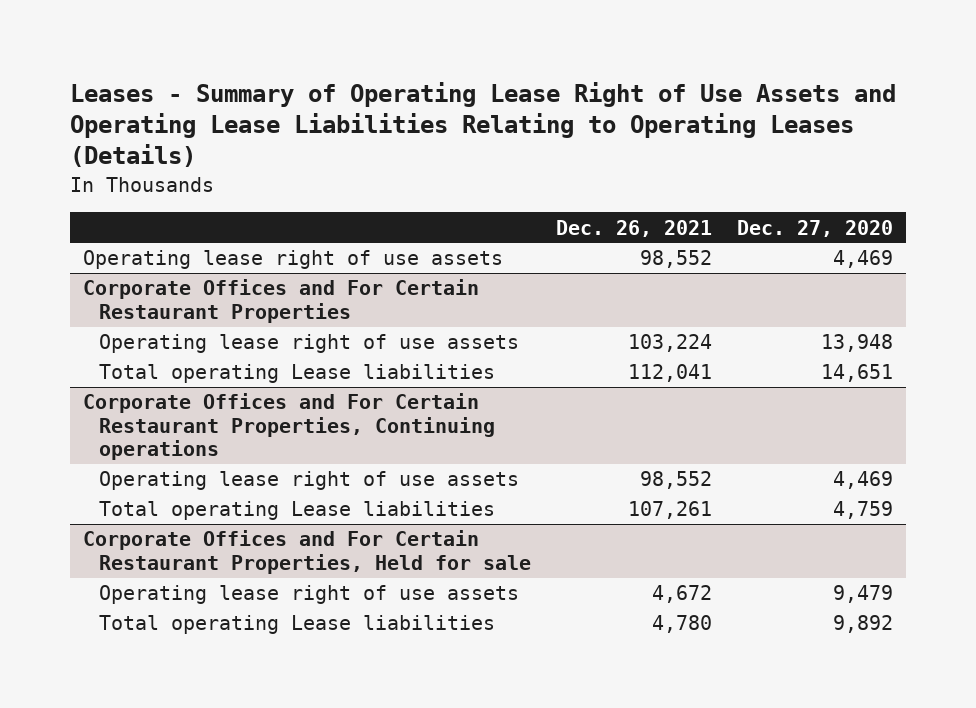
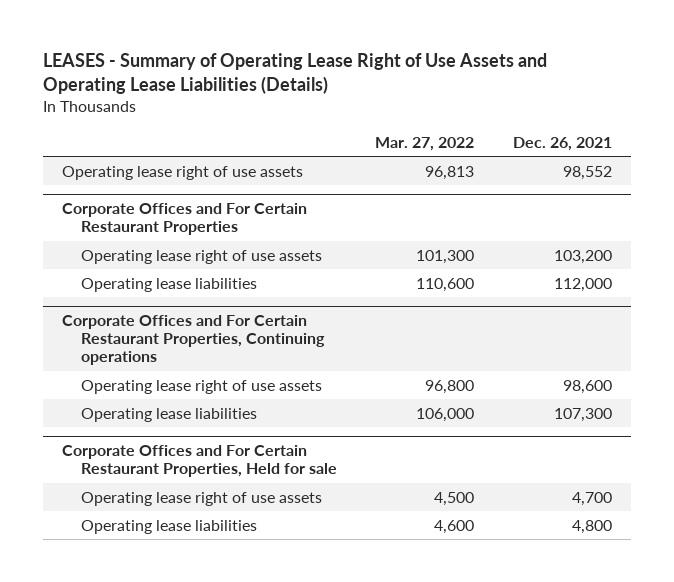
- Leases - Summary of Operating Lease Right of Use Assets and Operating Lease Liabilities Relating to Operating Leases (Details)
+ LEASES - Summary of Operating Lease Right of Use Assets and Operating Lease Liabilities (Details)
- | Dec. 26, 2021 | Dec. 27, 2020
+ | Mar. 27, 2022 | Dec. 26, 2021
@ Corporate Offices and For Certain Restaurant Properties
- Operating lease right of use assets | 103,224 | 13,948
- Total operating Lease liabilities | 112,041 | 14,651
+ Operating lease right of use assets | 101,300 | 103,200
+ Operating lease liabilities | 110,600 | 112,000
@ Corporate Offices and For Certain Restaurant Properties, Continuing operations
- Operating lease right of use assets | 98,552 | 4,469
- Total operating Lease liabilities | 107,261 | 4,759
+ Operating lease right of use assets | 96,800 | 98,600
+ Operating lease liabilities | 106,000 | 107,300
@ Corporate Offices and For Certain Restaurant Properties, Held for sale
- Operating lease right of use assets | 4,672 | 9,479
- Total operating Lease liabilities | 4,780 | 9,892
+ Operating lease right of use assets | 4,500 | 4,700
+ Operating lease liabilities | 4,600 | 4,800

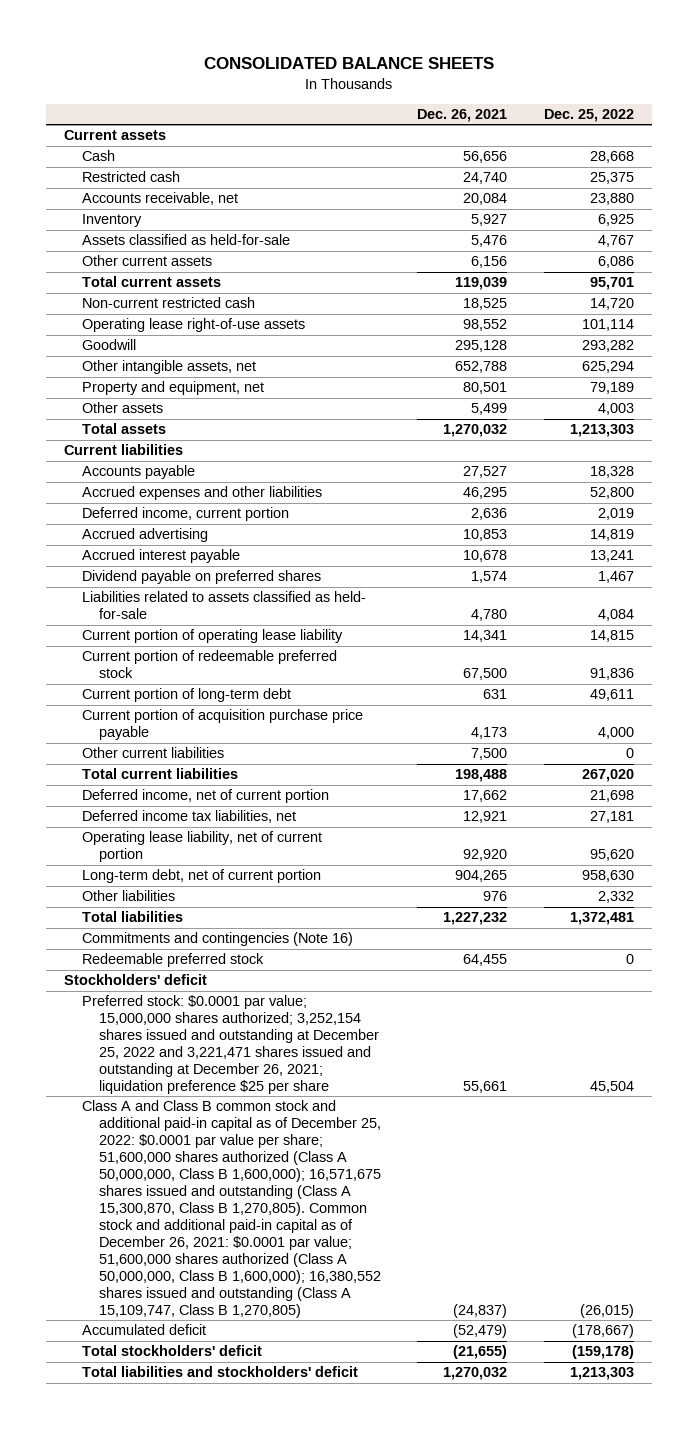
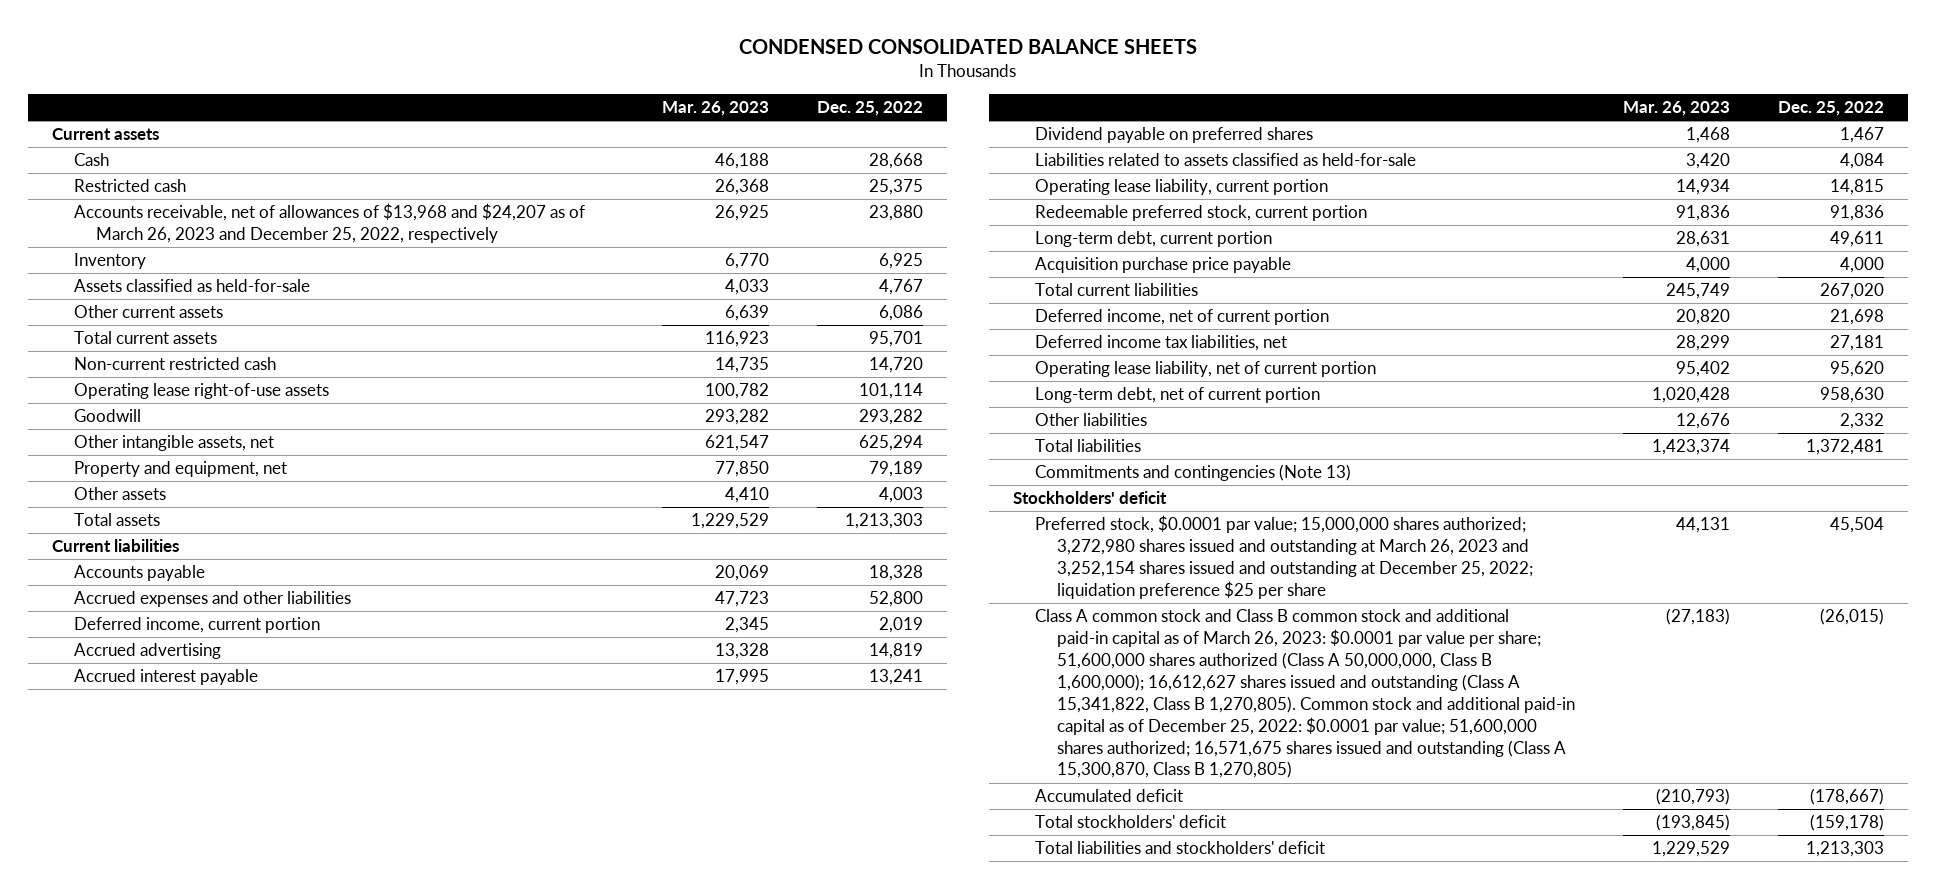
- CONSOLIDATED BALANCE SHEETS
+ CONDENSED CONSOLIDATED BALANCE SHEETS
- | Dec. 26, 2021 | Dec. 25, 2022
+ | Mar. 26, 2023 | Dec. 25, 2022
- Accounts receivable, net | 20,084 | 23,880
+ Accounts receivable, net of allowances of $13,968 and $24,207 as of March 26, 2023 and December 25, 2022, respectively | 26,925 | 23,880
- Liabilities related to assets classified as held- for-sale | 4,780 | 4,084
- Current portion of operating lease liability | 14,341 | 14,815
- Current portion of redeemable preferred stock | 67,500 | 91,836
- Current portion of long-term debt | 631 | 49,611
- Current portion of acquisition purchase price payable | 4,173 | 4,000
- Other current liabilities | 7,500 | 0
+ Liabilities related to assets classified as held-for-sale | 3,420 | 4,084
+ Operating lease liability, current portion | 14,934 | 14,815
+ Redeemable preferred stock, current portion | 91,836 | 91,836
+ Long-term debt, current portion | 28,631 | 49,611
+ Acquisition purchase price payable | 4,000 | 4,000
- Commitments and contingencies (Note 16)
- Redeemable preferred stock | 64,455 | 0
+ Commitments and contingencies (Note 13)
- Preferred stock: $0.0001 par value; 15,000,000 shares authorized; 3,252,154 shares issued and outstanding at December 25, 2022 and 3,221,471 shares issued and outstanding at December 26, 2021; liquidation preference $25 per share | 55,661 | 45,504
- Class A and Class B common stock and additional paid-in capital as of December 25, 2022: $0.0001 par value per share; 51,600,000 shares authorized (Class A 50,000,000, Class B 1,600,000); 16,571,675 shares issued and outstanding (Class A 15,300,870, Class B 1,270,805). Common stock and additional paid-in capital as of December 26, 2021: $0.0001 par value; 51,600,000 shares authorized (Class A 50,000,000, Class B 1,600,000); 16,380,552 shares issued and outstanding (Class A 15,109,747, Class B 1,270,805) | (24,837) | (26,015)
+ Preferred stock, $0.0001 par value; 15,000,000 shares authorized; 3,272,980 shares issued and outstanding at March 26, 2023 and 3,252,154 shares issued and outstanding at December 25, 2022; liquidation preference $25 per share | 44,131 | 45,504
+ Class A common stock and Class B common stock and additional paid-in capital as of March 26, 2023: $0.0001 par value per share; 51,600,000 shares authorized (Class A 50,000,000, Class B 1,600,000); 16,612,627 shares issued and outstanding (Class A 15,341,822, Class B 1,270,805). Common stock and additional paid-in capital as of December 25, 2022: $0.0001 par value; 51,600,000 shares authorized; 16,571,675 shares issued and outstanding (Class A 15,300,870, Class B 1,270,805) | (27,183) | (26,015)

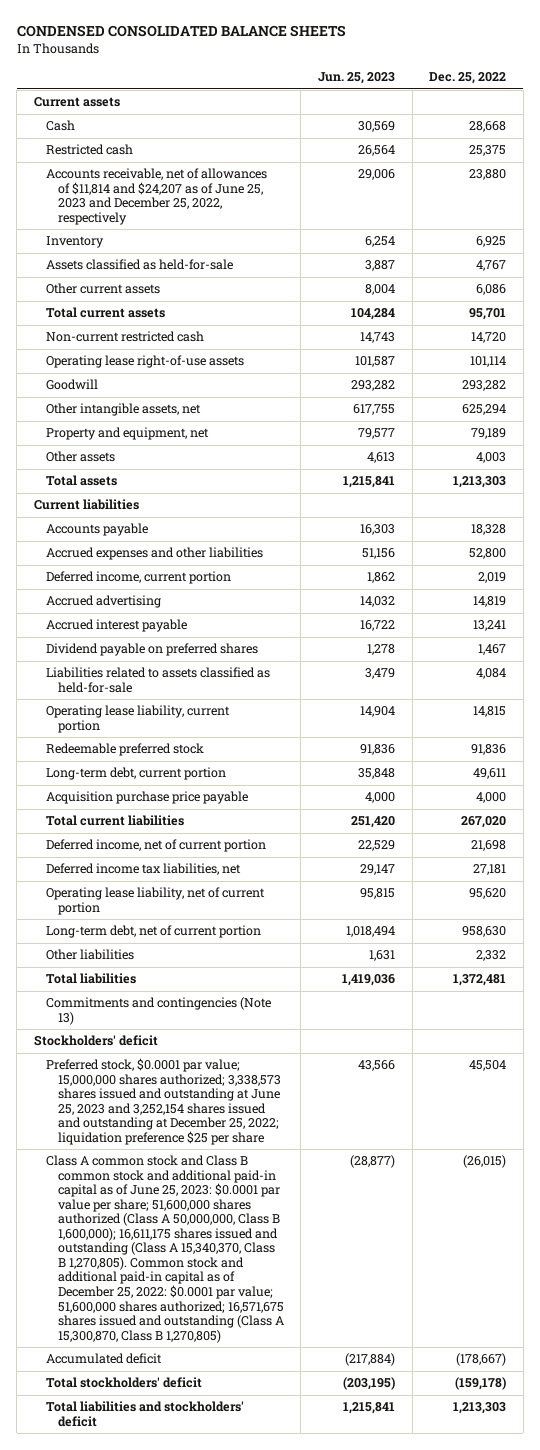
- | Mar. 26, 2023 | Dec. 25, 2022
+ | Jun. 25, 2023 | Dec. 25, 2022
- Accounts receivable, net of allowances of $13,968 and $24,207 as of March 26, 2023 and December 25, 2022, respectively | 26,925 | 23,880
+ Accounts receivable, net of allowances of $11,814 and $24,207 as of June 25, 2023 and December 25, 2022, respectively | 29,006 | 23,880
- Redeemable preferred stock, current portion | 91,836 | 91,836
+ Redeemable preferred stock | 91,836 | 91,836
- Preferred stock, $0.0001 par value; 15,000,000 shares authorized; 3,272,980 shares issued and outstanding at March 26, 2023 and 3,252,154 shares issued and outstanding at December 25, 2022; liquidation preference $25 per share | 44,131 | 45,504
- Class A common stock and Class B common stock and additional paid-in capital as of March 26, 2023: $0.0001 par value per share; 51,600,000 shares authorized (Class A 50,000,000, Class B 1,600,000); 16,612,627 shares issued and outstanding (Class A 15,341,822, Class B 1,270,805). Common stock and additional paid-in capital as of December 25, 2022: $0.0001 par value; 51,600,000 shares authorized; 16,571,675 shares issued and outstanding (Class A 15,300,870, Class B 1,270,805) | (27,183) | (26,015)
+ Preferred stock, $0.0001 par value; 15,000,000 shares authorized; 3,338,573 shares issued and outstanding at June 25, 2023 and 3,252,154 shares issued and outstanding at December 25, 2022; liquidation preference $25 per share | 43,566 | 45,504
+ Class A common stock and Class B common stock and additional paid-in capital as of June 25, 2023: $0.0001 par value per share; 51,600,000 shares authorized (Class A 50,000,000, Class B 1,600,000); 16,611,175 shares issued and outstanding (Class A 15,340,370, Class B 1,270,805). Common stock and additional paid-in capital as of December 25, 2022: $0.0001 par value; 51,600,000 shares authorized; 16,571,675 shares issued and outstanding (Class A 15,300,870, Class B 1,270,805) | (28,877) | (26,015)

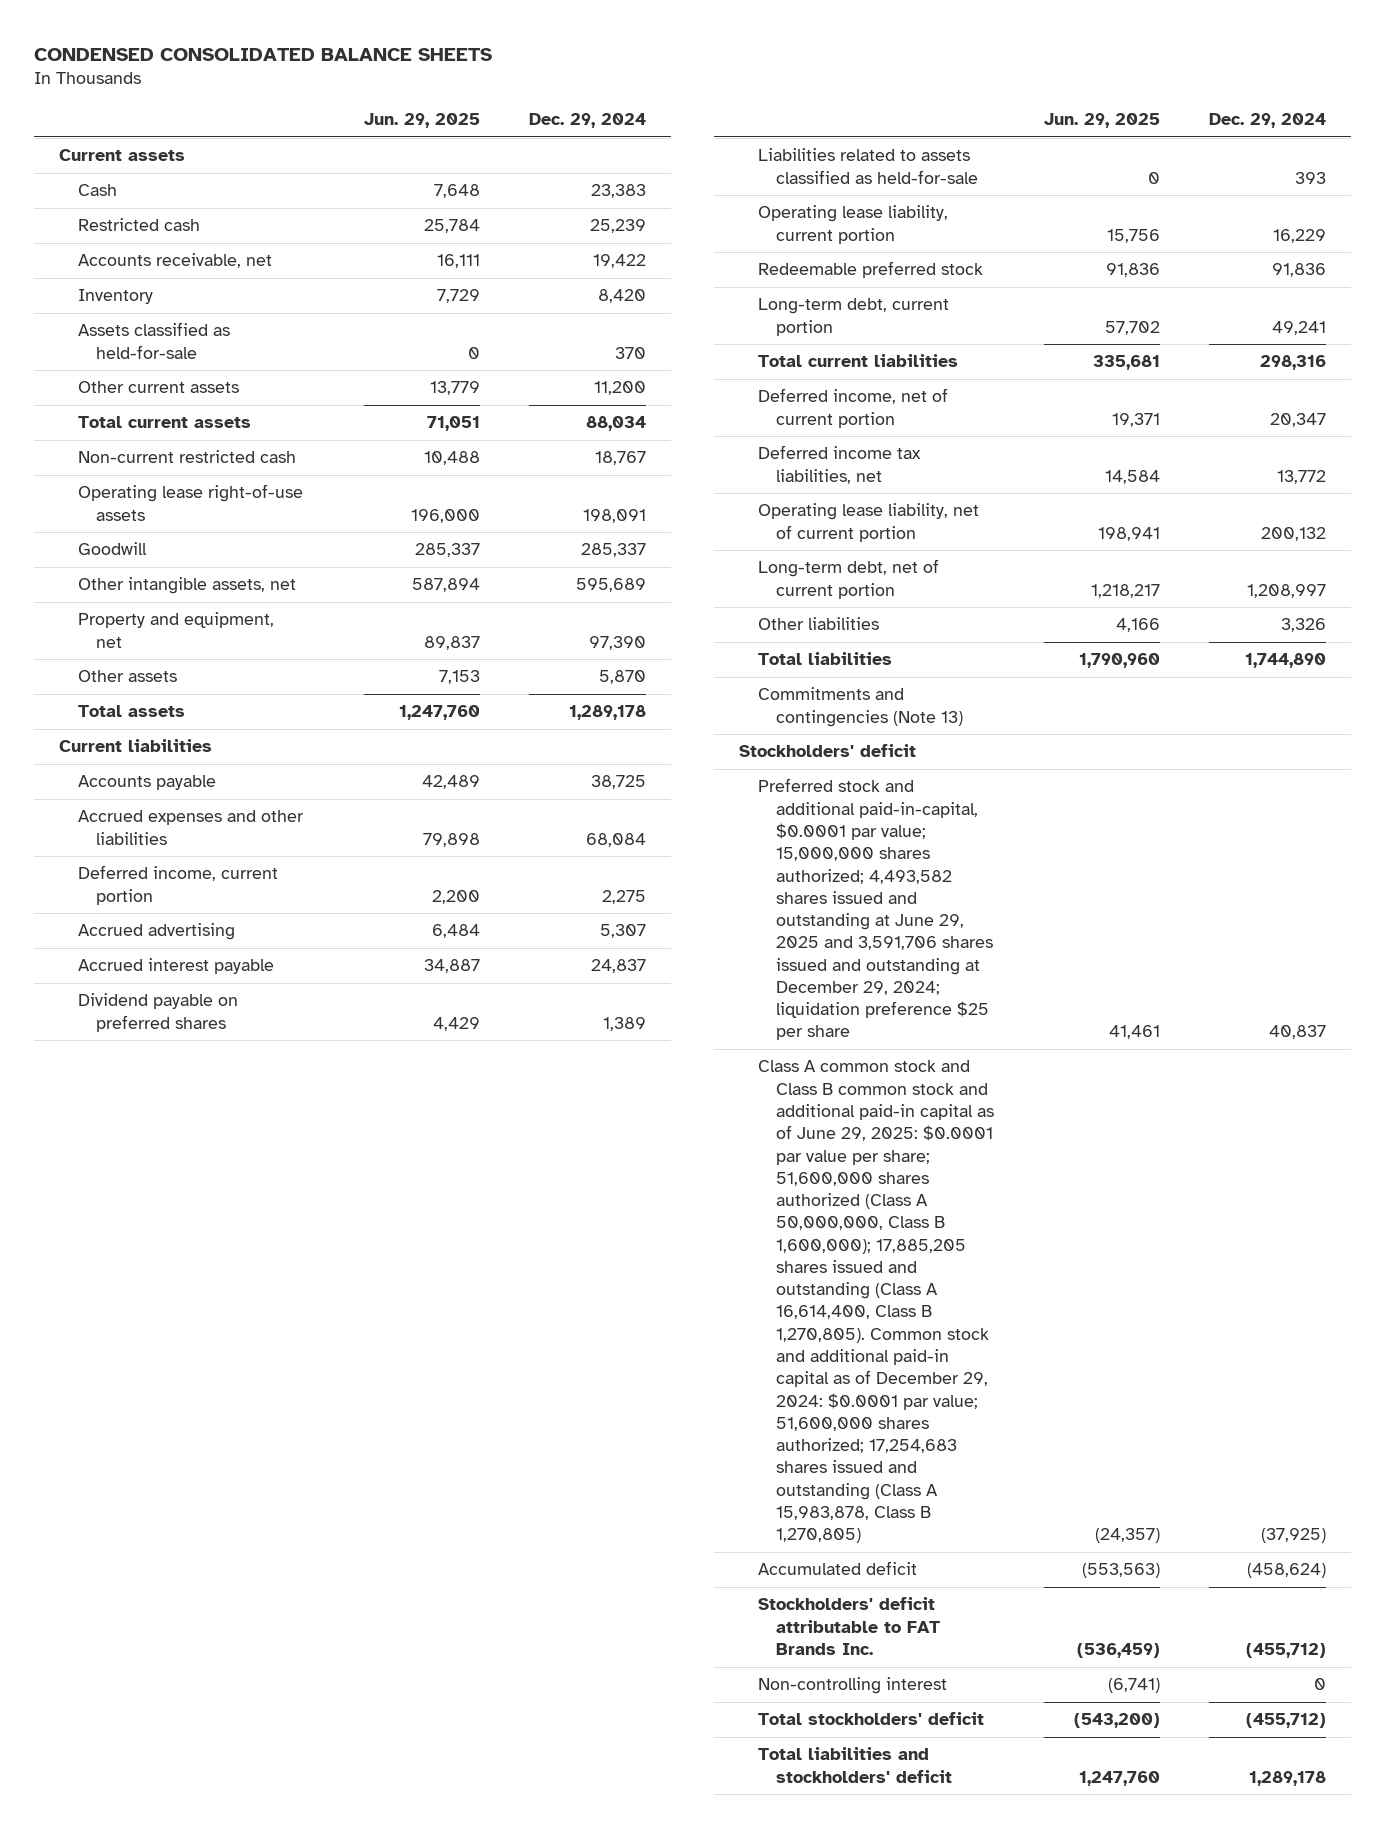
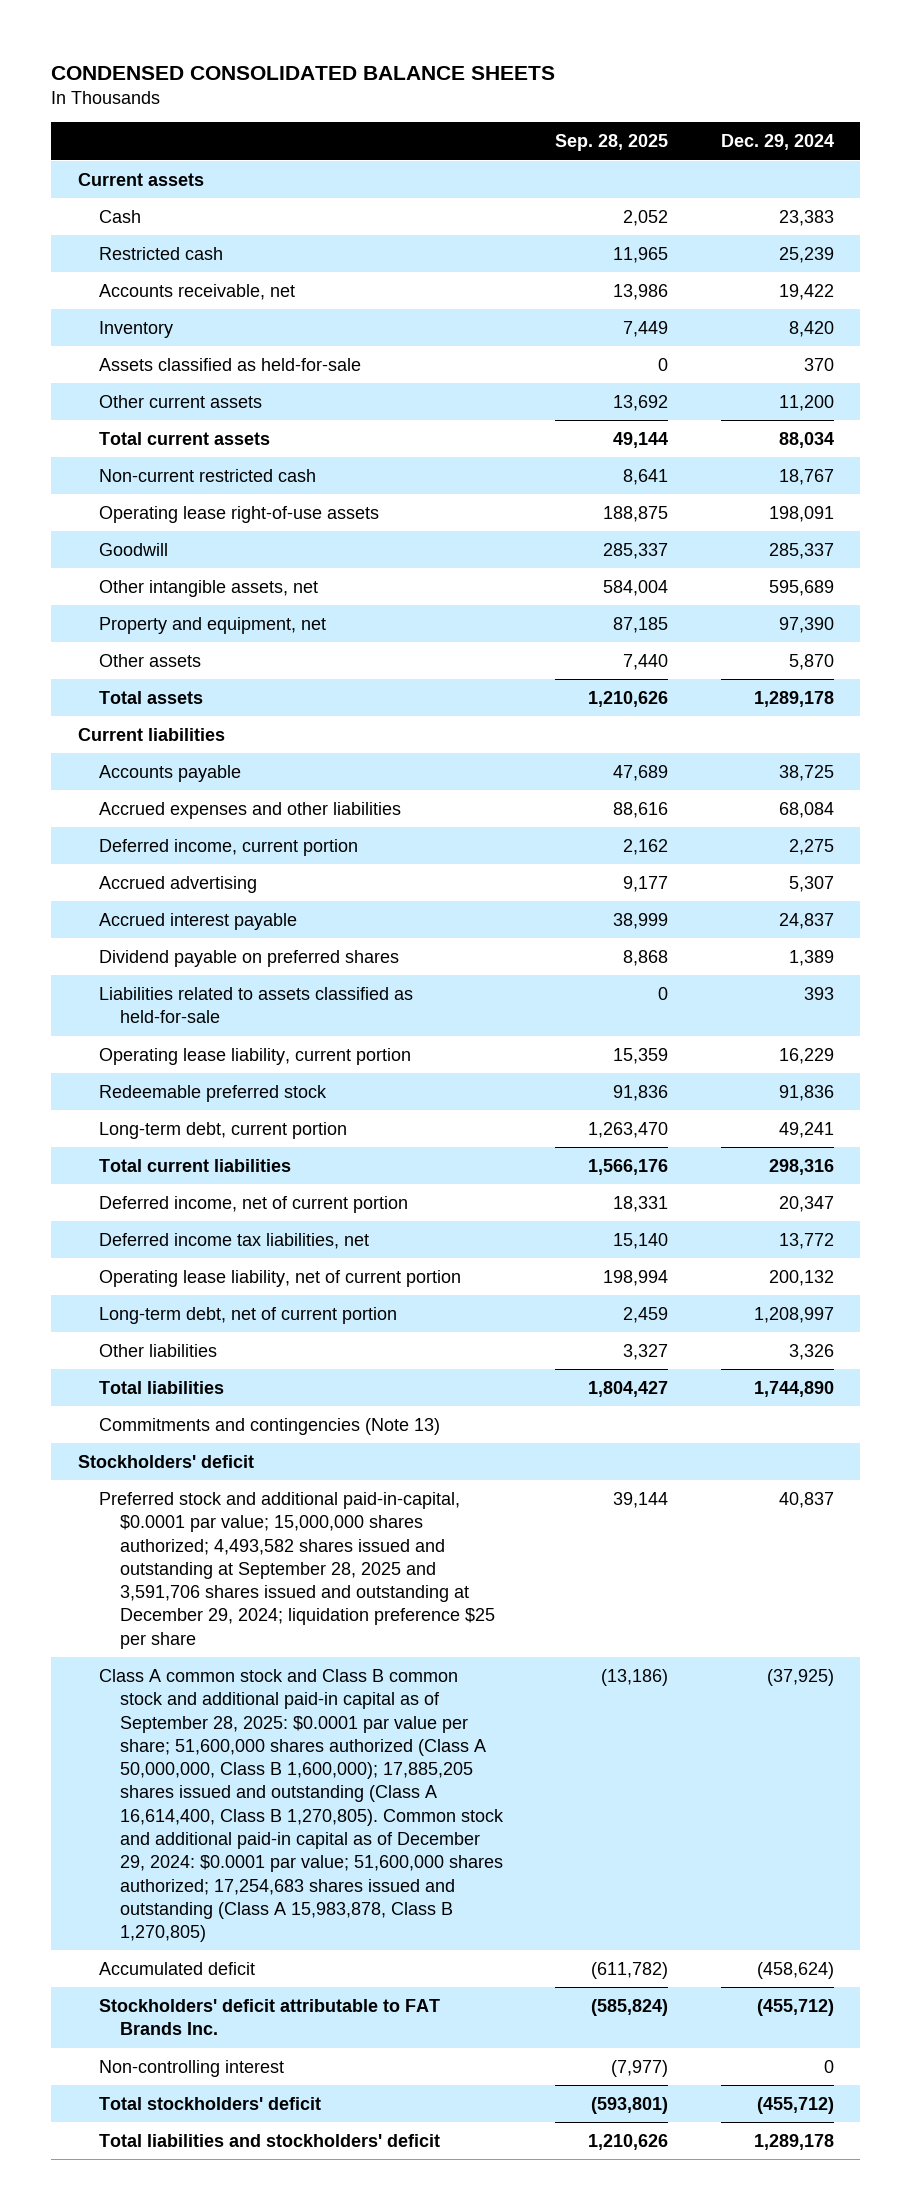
- | Jun. 29, 2025 | Dec. 29, 2024
+ | Sep. 28, 2025 | Dec. 29, 2024
- Preferred stock and additional paid-in-capital, $0.0001 par value; 15,000,000 shares authorized; 4,493,582 shares issued and outstanding at June 29, 2025 and 3,591,706 shares issued and outstanding at December 29, 2024; liquidation preference $25 per share | 41,461 | 40,837
- Class A common stock and Class B common stock and additional paid-in capital as of June 29, 2025: $0.0001 par value per share; 51,600,000 shares authorized (Class A 50,000,000, Class B 1,600,000); 17,885,205 shares issued and outstanding (Class A 16,614,400, Class B 1,270,805). Common stock and additional paid-in capital as of December 29, 2024: $0.0001 par value; 51,600,000 shares authorized; 17,254,683 shares issued and outstanding (Class A 15,983,878, Class B 1,270,805) | (24,357) | (37,925)
+ Preferred stock and additional paid-in-capital, $0.0001 par value; 15,000,000 shares authorized; 4,493,582 shares issued and outstanding at September 28, 2025 and 3,591,706 shares issued and outstanding at December 29, 2024; liquidation preference $25 per share | 39,144 | 40,837
+ Class A common stock and Class B common stock and additional paid-in capital as of September 28, 2025: $0.0001 par value per share; 51,600,000 shares authorized (Class A 50,000,000, Class B 1,600,000); 17,885,205 shares issued and outstanding (Class A 16,614,400, Class B 1,270,805). Common stock and additional paid-in capital as of December 29, 2024: $0.0001 par value; 51,600,000 shares authorized; 17,254,683 shares issued and outstanding (Class A 15,983,878, Class B 1,270,805) | (13,186) | (37,925)

